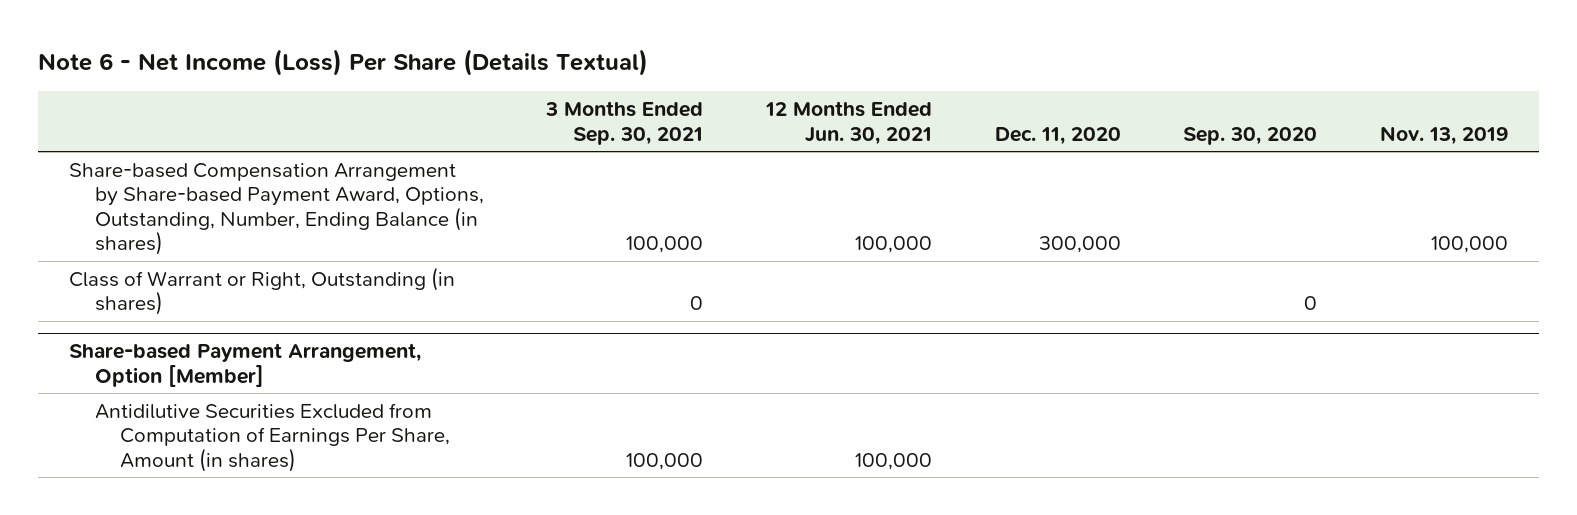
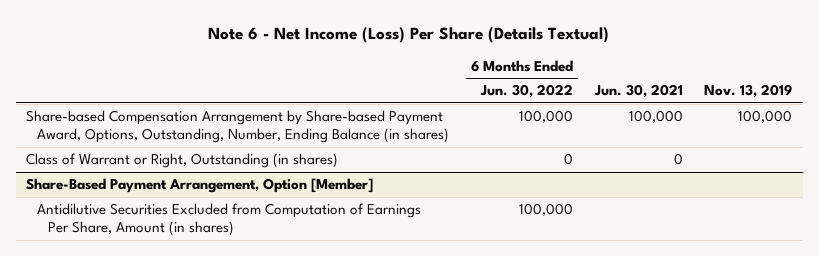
- | 3 Months Ended Sep. 30, 2021 | 12 Months Ended Jun. 30, 2021 | Dec. 11, 2020 | Sep. 30, 2020 | Nov. 13, 2019
+ | 6 Months Ended Jun. 30, 2022 | Jun. 30, 2021 | Nov. 13, 2019
- Share-based Payment Arrangement, Option [Member]
+ Share-Based Payment Arrangement, Option [Member]

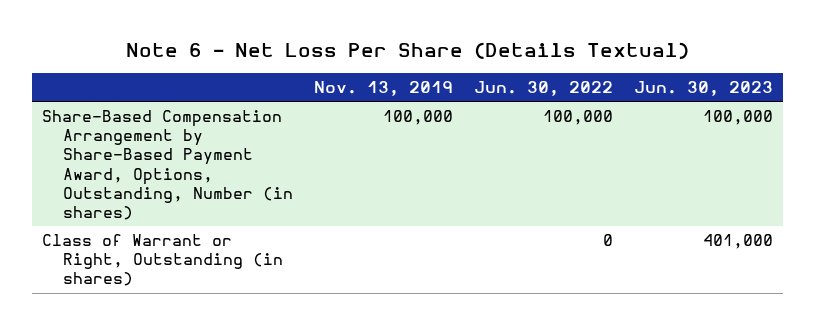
- Note 6 - Net Income (Loss) Per Share (Details Textual)
+ Note 6 - Net Loss Per Share (Details Textual)
- | 6 Months Ended Jun. 30, 2022 | Jun. 30, 2021 | Nov. 13, 2019
+ | Nov. 13, 2019 | Jun. 30, 2022 | Jun. 30, 2023
- Share-based Compensation Arrangement by Share-based Payment Award, Options, Outstanding, Number, Ending Balance (in shares) | 100,000 | 100,000 | 100,000
+ Share-Based Compensation Arrangement by Share-Based Payment Award, Options, Outstanding, Number (in shares) | 100,000 | 100,000 | 100,000
- Share-Based Payment Arrangement, Option [Member]
- Antidilutive Securities Excluded from Computation of Earnings Per Share, Amount (in shares) | 100,000 | |

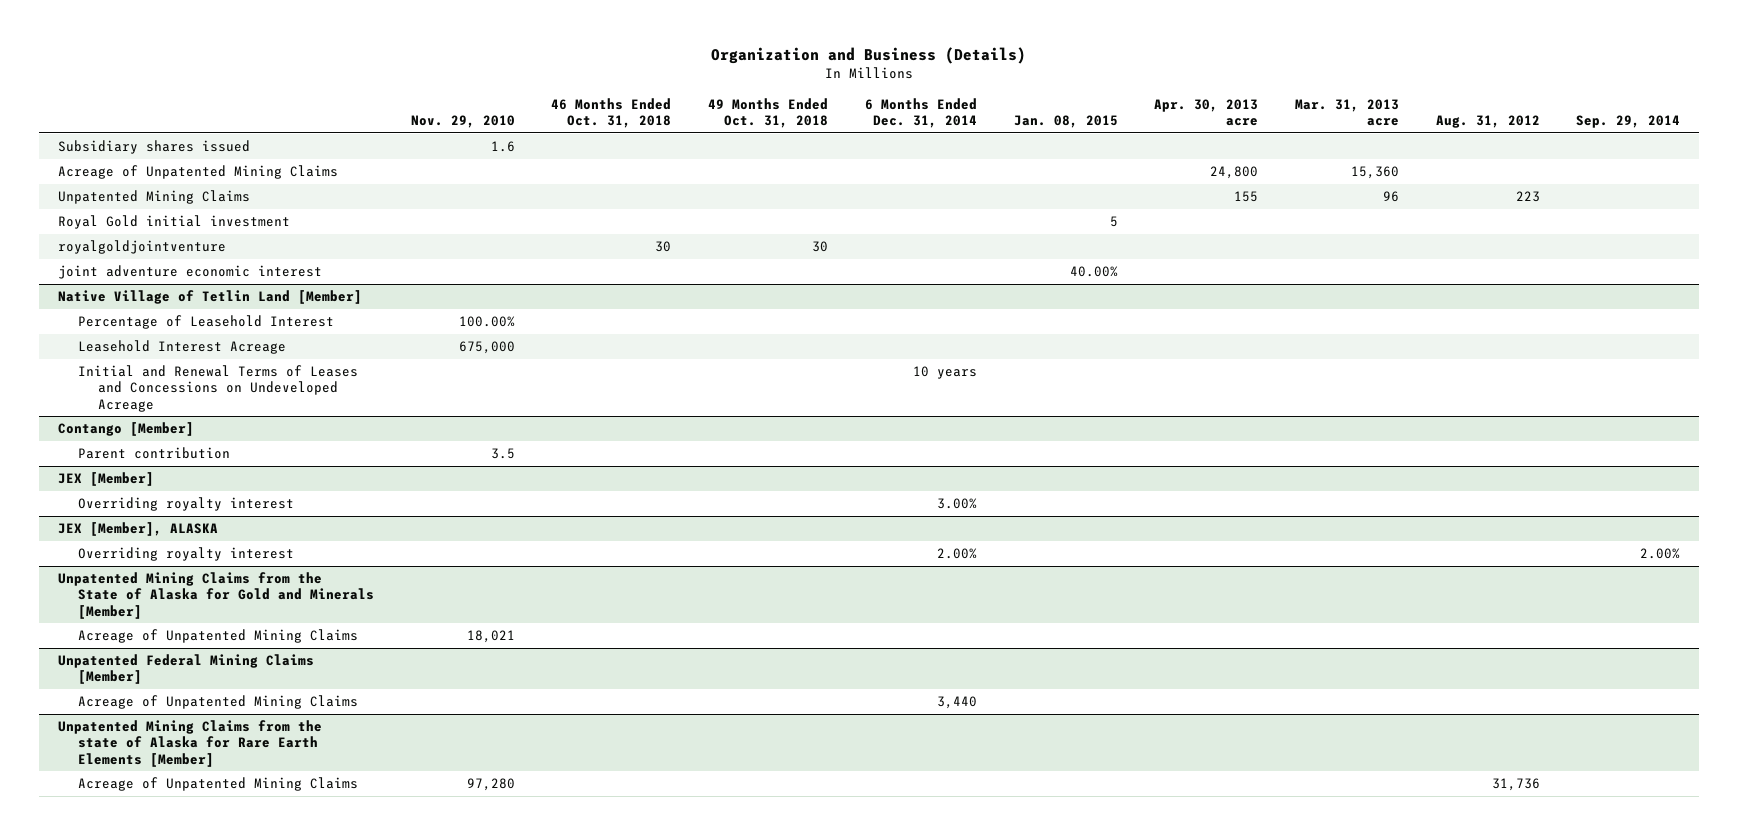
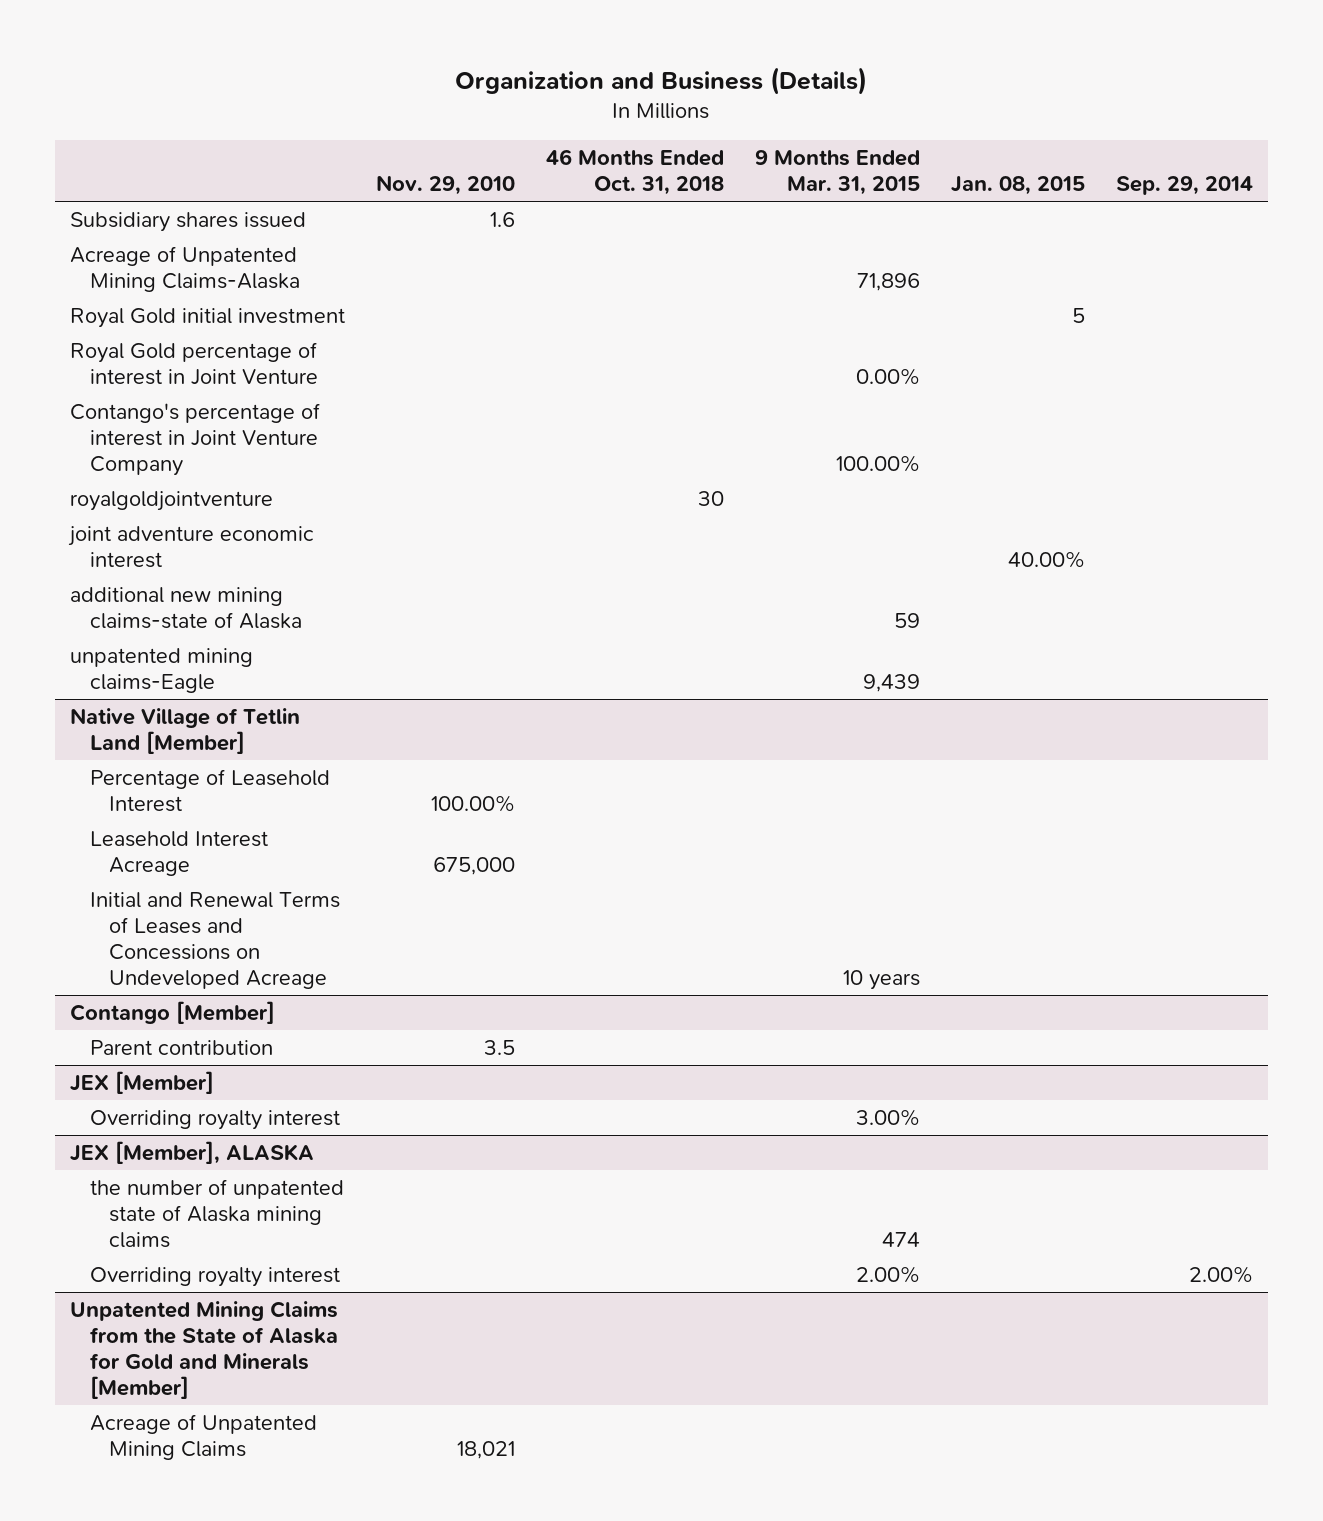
- | Nov. 29, 2010 | 46 Months Ended Oct. 31, 2018 | 49 Months Ended Oct. 31, 2018 | 6 Months Ended Dec. 31, 2014 | Jan. 08, 2015 | Apr. 30, 2013 acre | Mar. 31, 2013 acre | Aug. 31, 2012 | Sep. 29, 2014
+ | Nov. 29, 2010 | 46 Months Ended Oct. 31, 2018 | 9 Months Ended Mar. 31, 2015 | Jan. 08, 2015 | Sep. 29, 2014
- Acreage of Unpatented Mining Claims | | | | | | 24,800 | 15,360 | |
- Unpatented Mining Claims | | | | | | 155 | 96 | 223 |
+ Acreage of Unpatented Mining Claims-Alaska | | | 71,896 | |
+ Royal Gold percentage of interest in Joint Venture | | | 0.00% | |
+ Contango's percentage of interest in Joint Venture Company | | | 100.00% | |
+ additional new mining claims-state of Alaska | | | 59 | |
+ unpatented mining claims-Eagle | | | 9,439 | |
@ JEX [Member], ALASKA
+ the number of unpatented state of Alaska mining claims | | | 474 | |
- Unpatented Federal Mining Claims [Member]
- Acreage of Unpatented Mining Claims | | | | 3,440 | | | | |
- Unpatented Mining Claims from the state of Alaska for Rare Earth Elements [Member]
- Acreage of Unpatented Mining Claims | 97,280 | | | | | | | 31,736 |

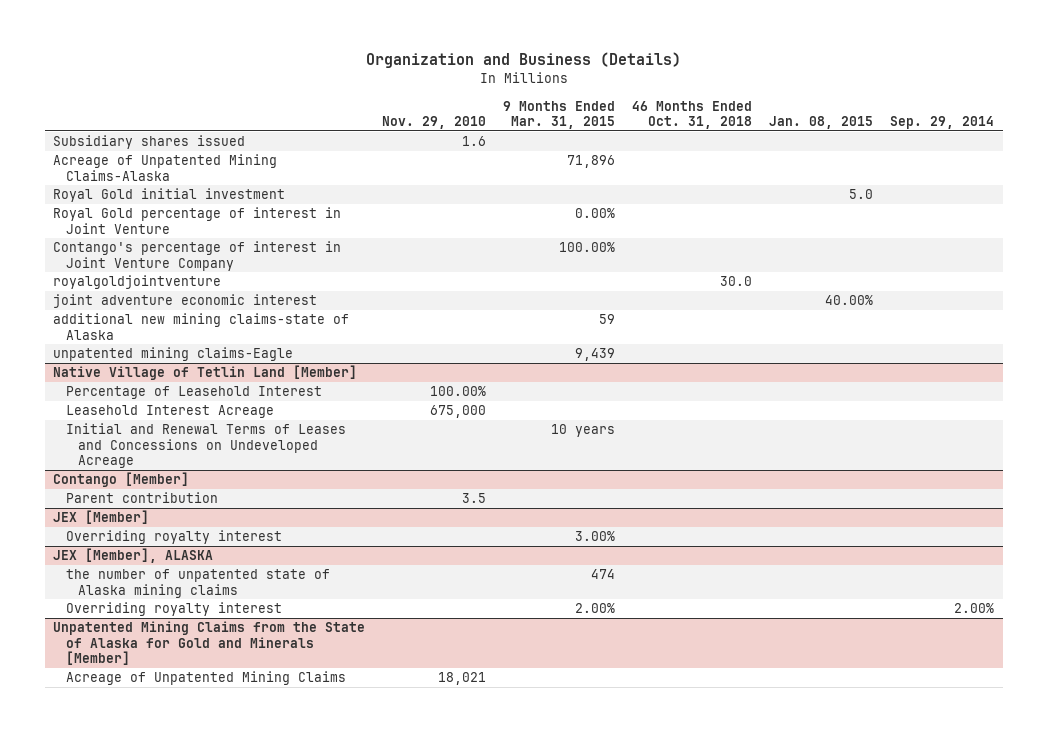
- | Nov. 29, 2010 | 46 Months Ended Oct. 31, 2018 | 9 Months Ended Mar. 31, 2015 | Jan. 08, 2015 | Sep. 29, 2014
+ | Nov. 29, 2010 | 9 Months Ended Mar. 31, 2015 | 46 Months Ended Oct. 31, 2018 | Jan. 08, 2015 | Sep. 29, 2014
- Royal Gold initial investment | | | | 5 |
+ Royal Gold initial investment | | | | 5.0 |
- royalgoldjointventure | | 30 | | |
+ royalgoldjointventure | | | 30.0 | |

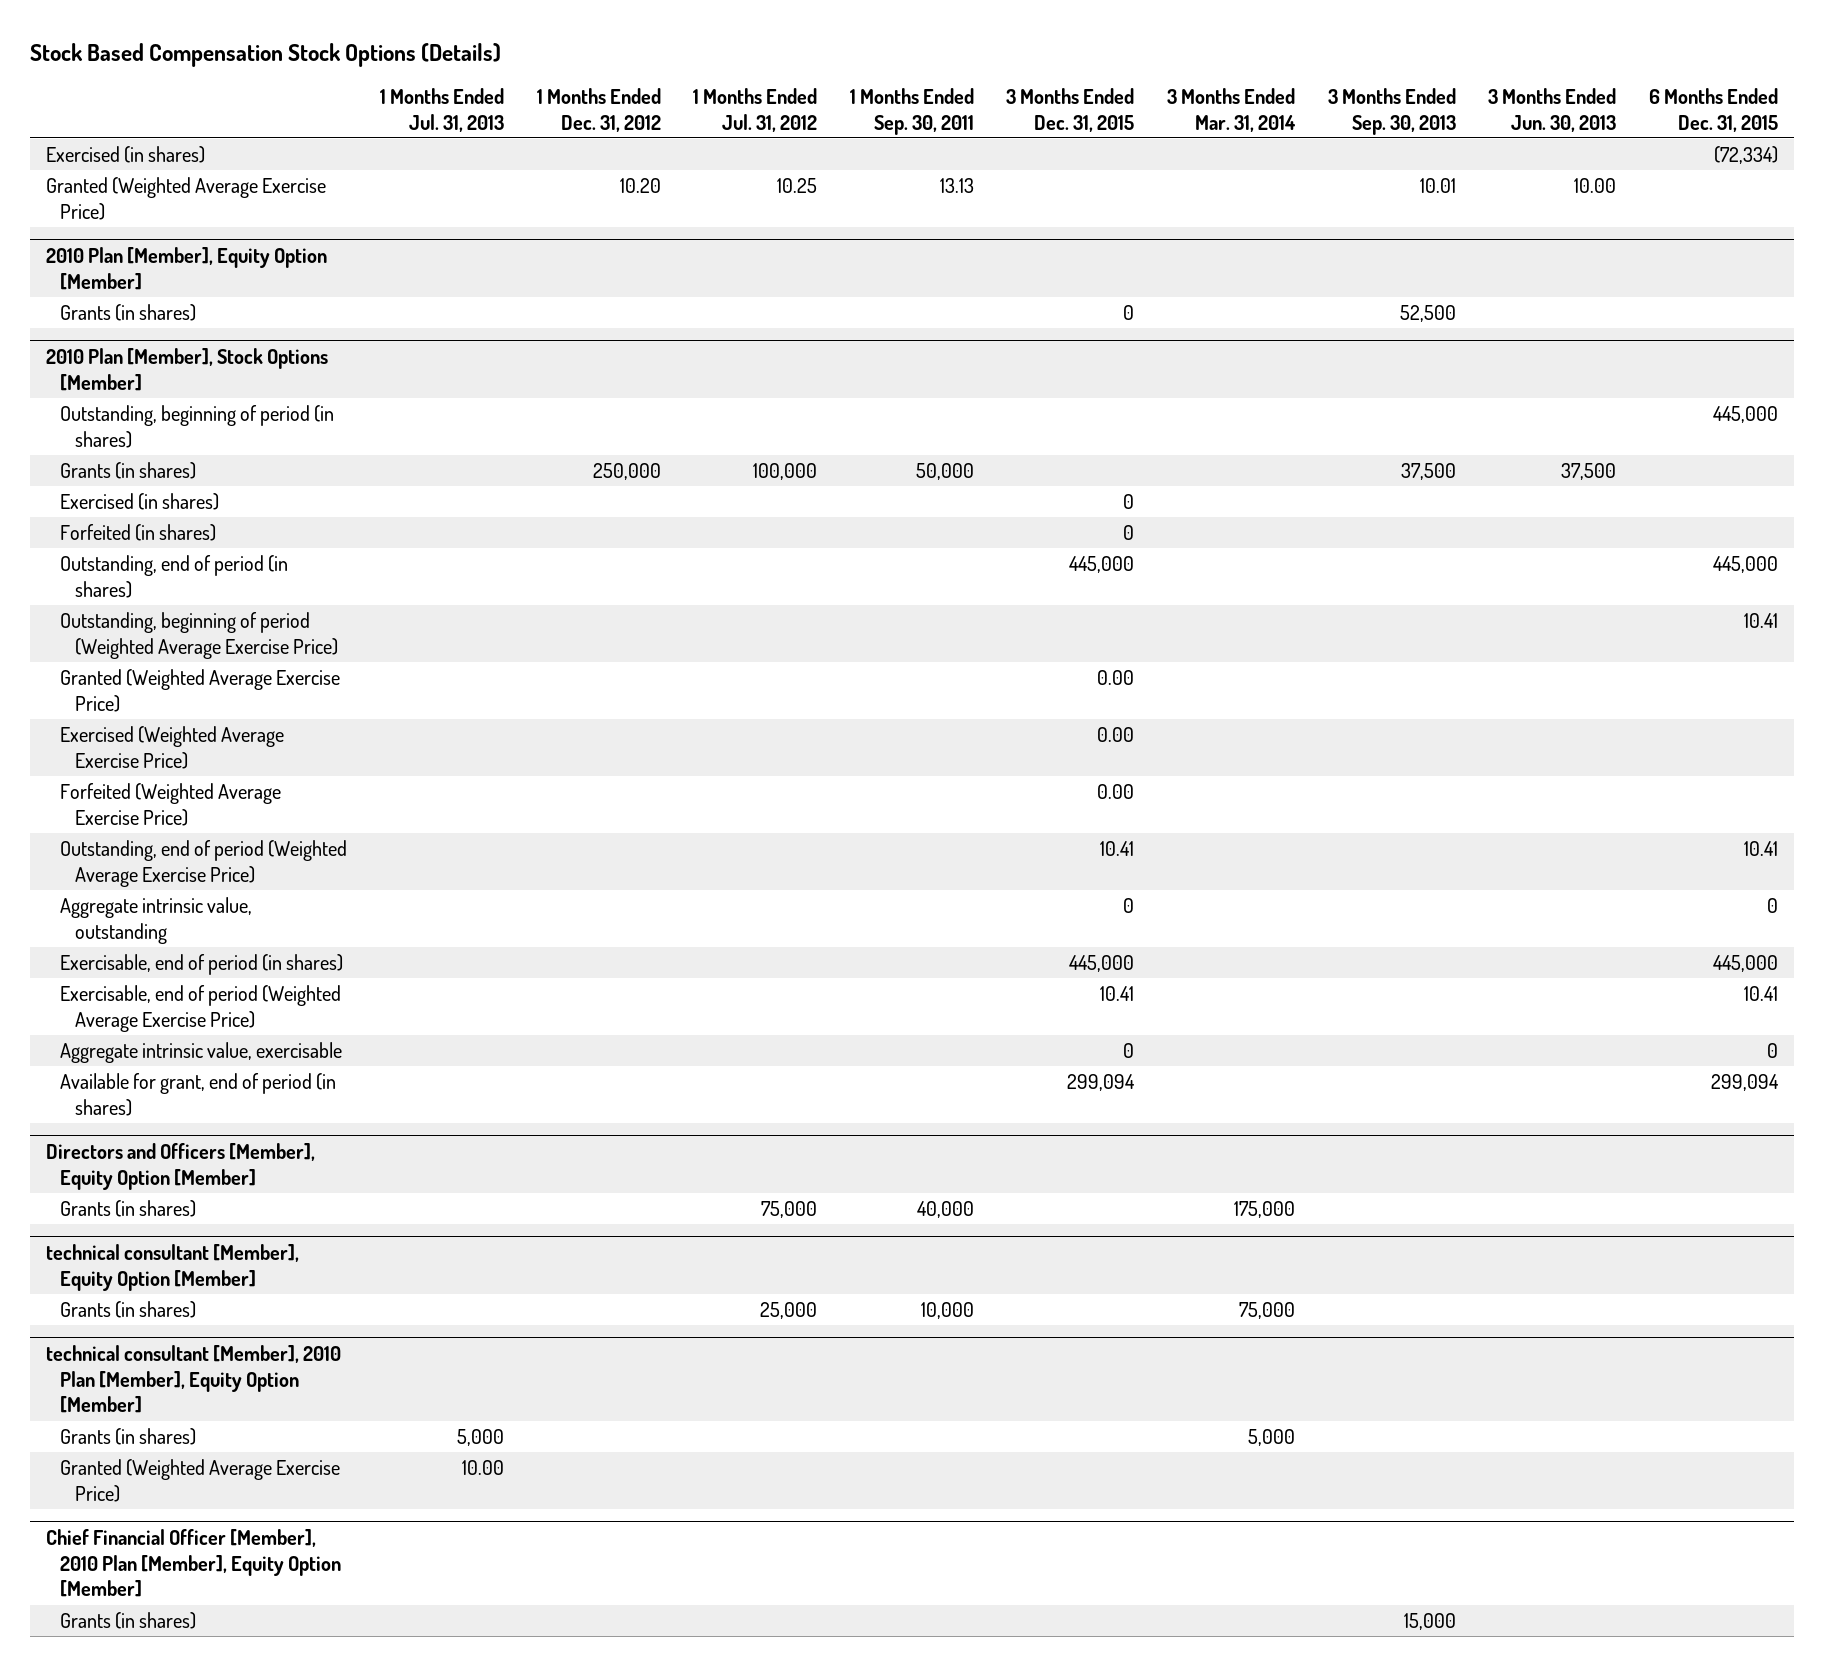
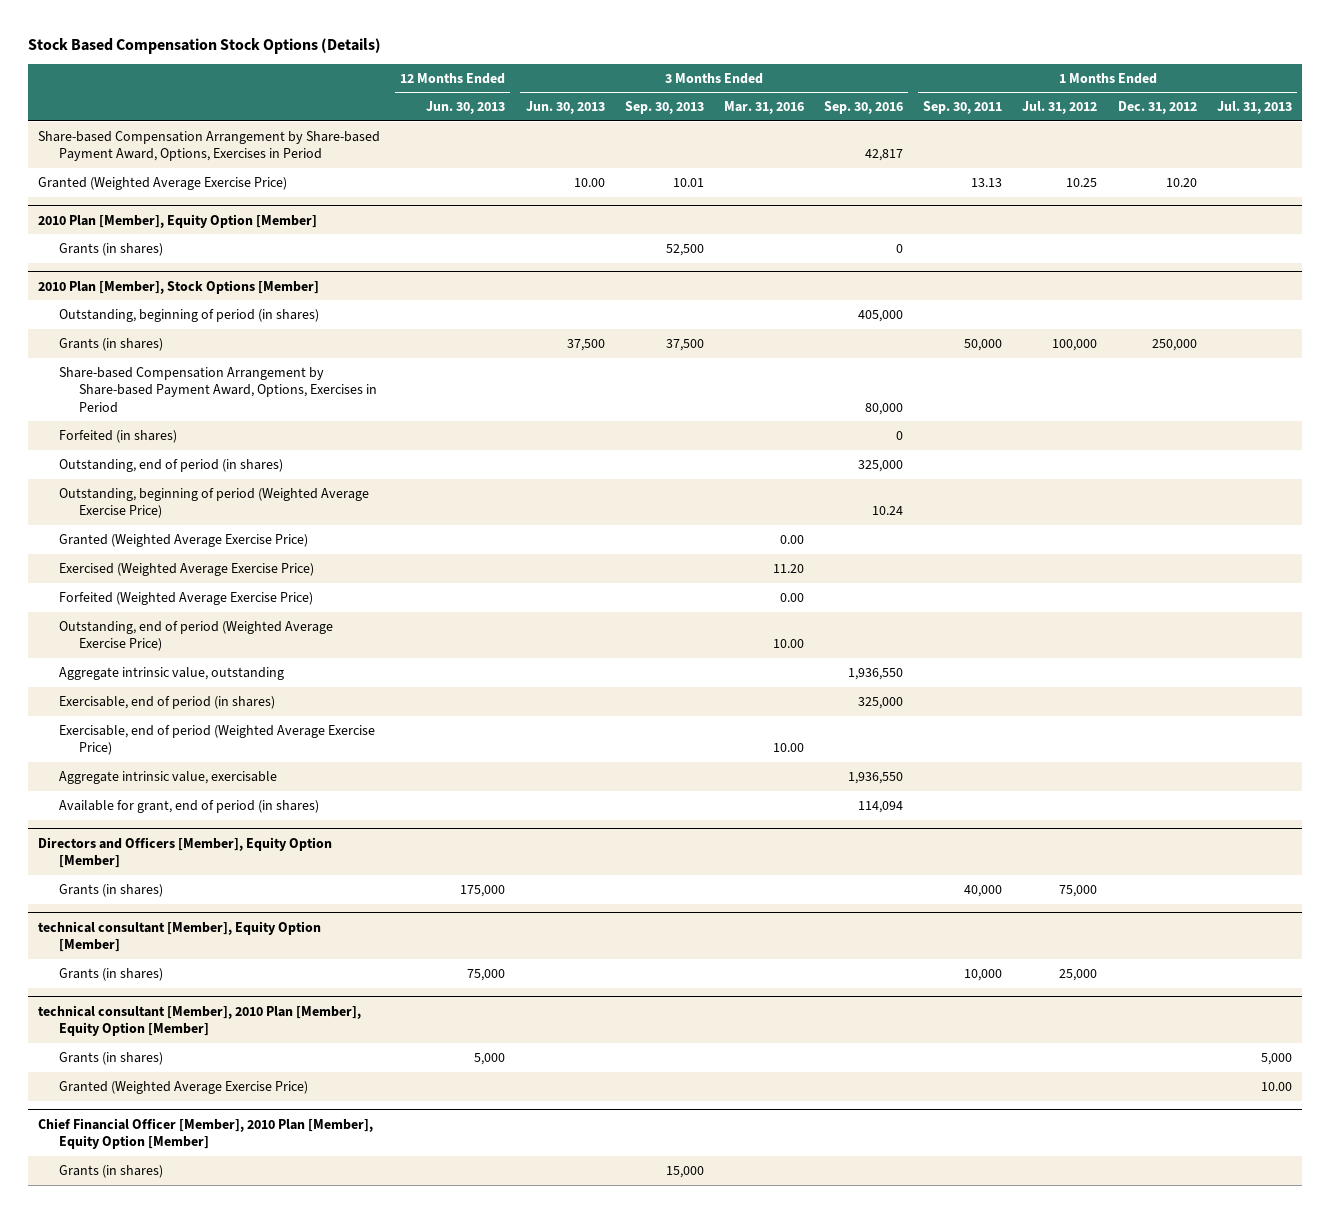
- | 1 Months Ended Jul. 31, 2013 | 1 Months Ended Dec. 31, 2012 | 1 Months Ended Jul. 31, 2012 | 1 Months Ended Sep. 30, 2011 | 3 Months Ended Dec. 31, 2015 | 3 Months Ended Mar. 31, 2014 | 3 Months Ended Sep. 30, 2013 | 3 Months Ended Jun. 30, 2013 | 6 Months Ended Dec. 31, 2015
+ | 12 Months Ended Jun. 30, 2013 | 3 Months Ended Jun. 30, 2013 | 3 Months Ended Sep. 30, 2013 | 3 Months Ended Mar. 31, 2016 | 3 Months Ended Sep. 30, 2016 | 1 Months Ended Sep. 30, 2011 | 1 Months Ended Jul. 31, 2012 | 1 Months Ended Dec. 31, 2012 | 1 Months Ended Jul. 31, 2013
- Exercised (in shares) | | | | | | | | | (72,334)
+ Share-based Compensation Arrangement by Share-based Payment Award, Options, Exercises in Period | | | | | 42,817 | | | |
@ 2010 Plan [Member], Stock Options [Member]
- Exercised (in shares) | | | | | 0 | | | |
+ Share-based Compensation Arrangement by Share-based Payment Award, Options, Exercises in Period | | | | | 80,000 | | | |

